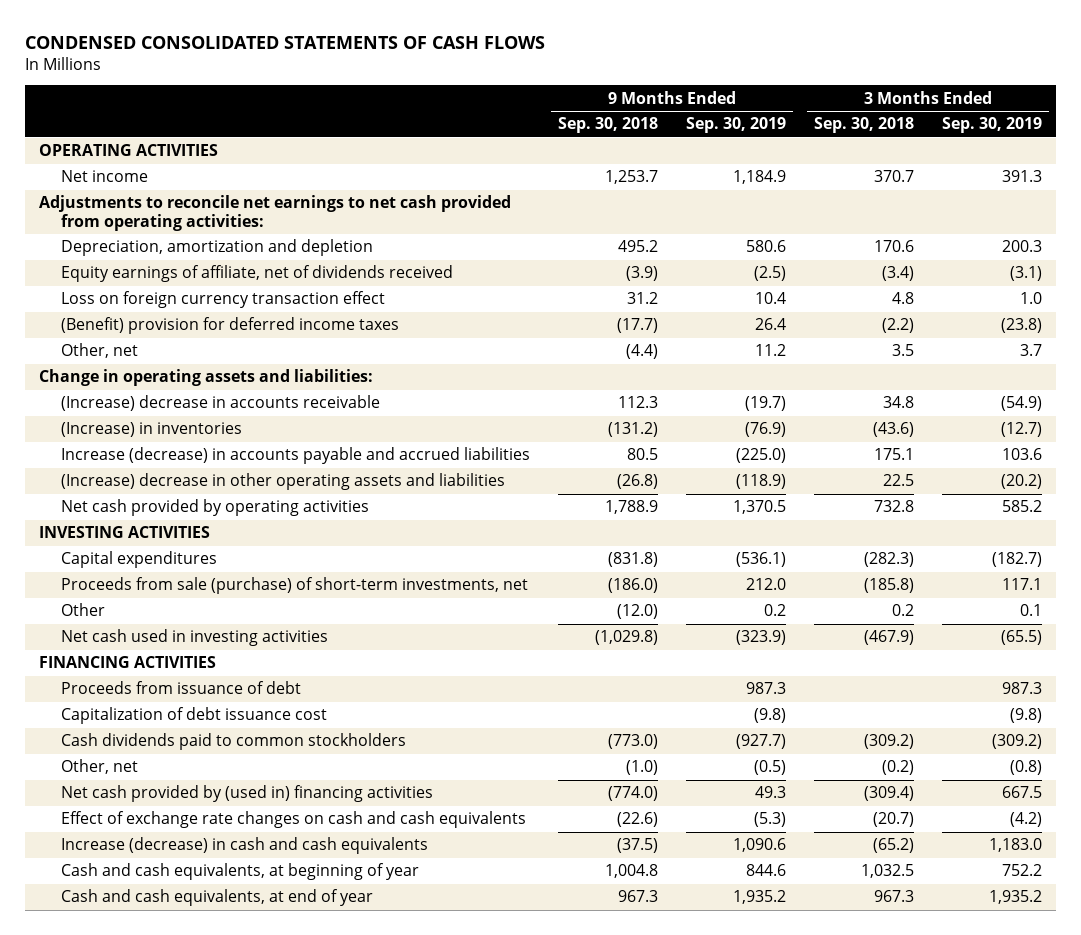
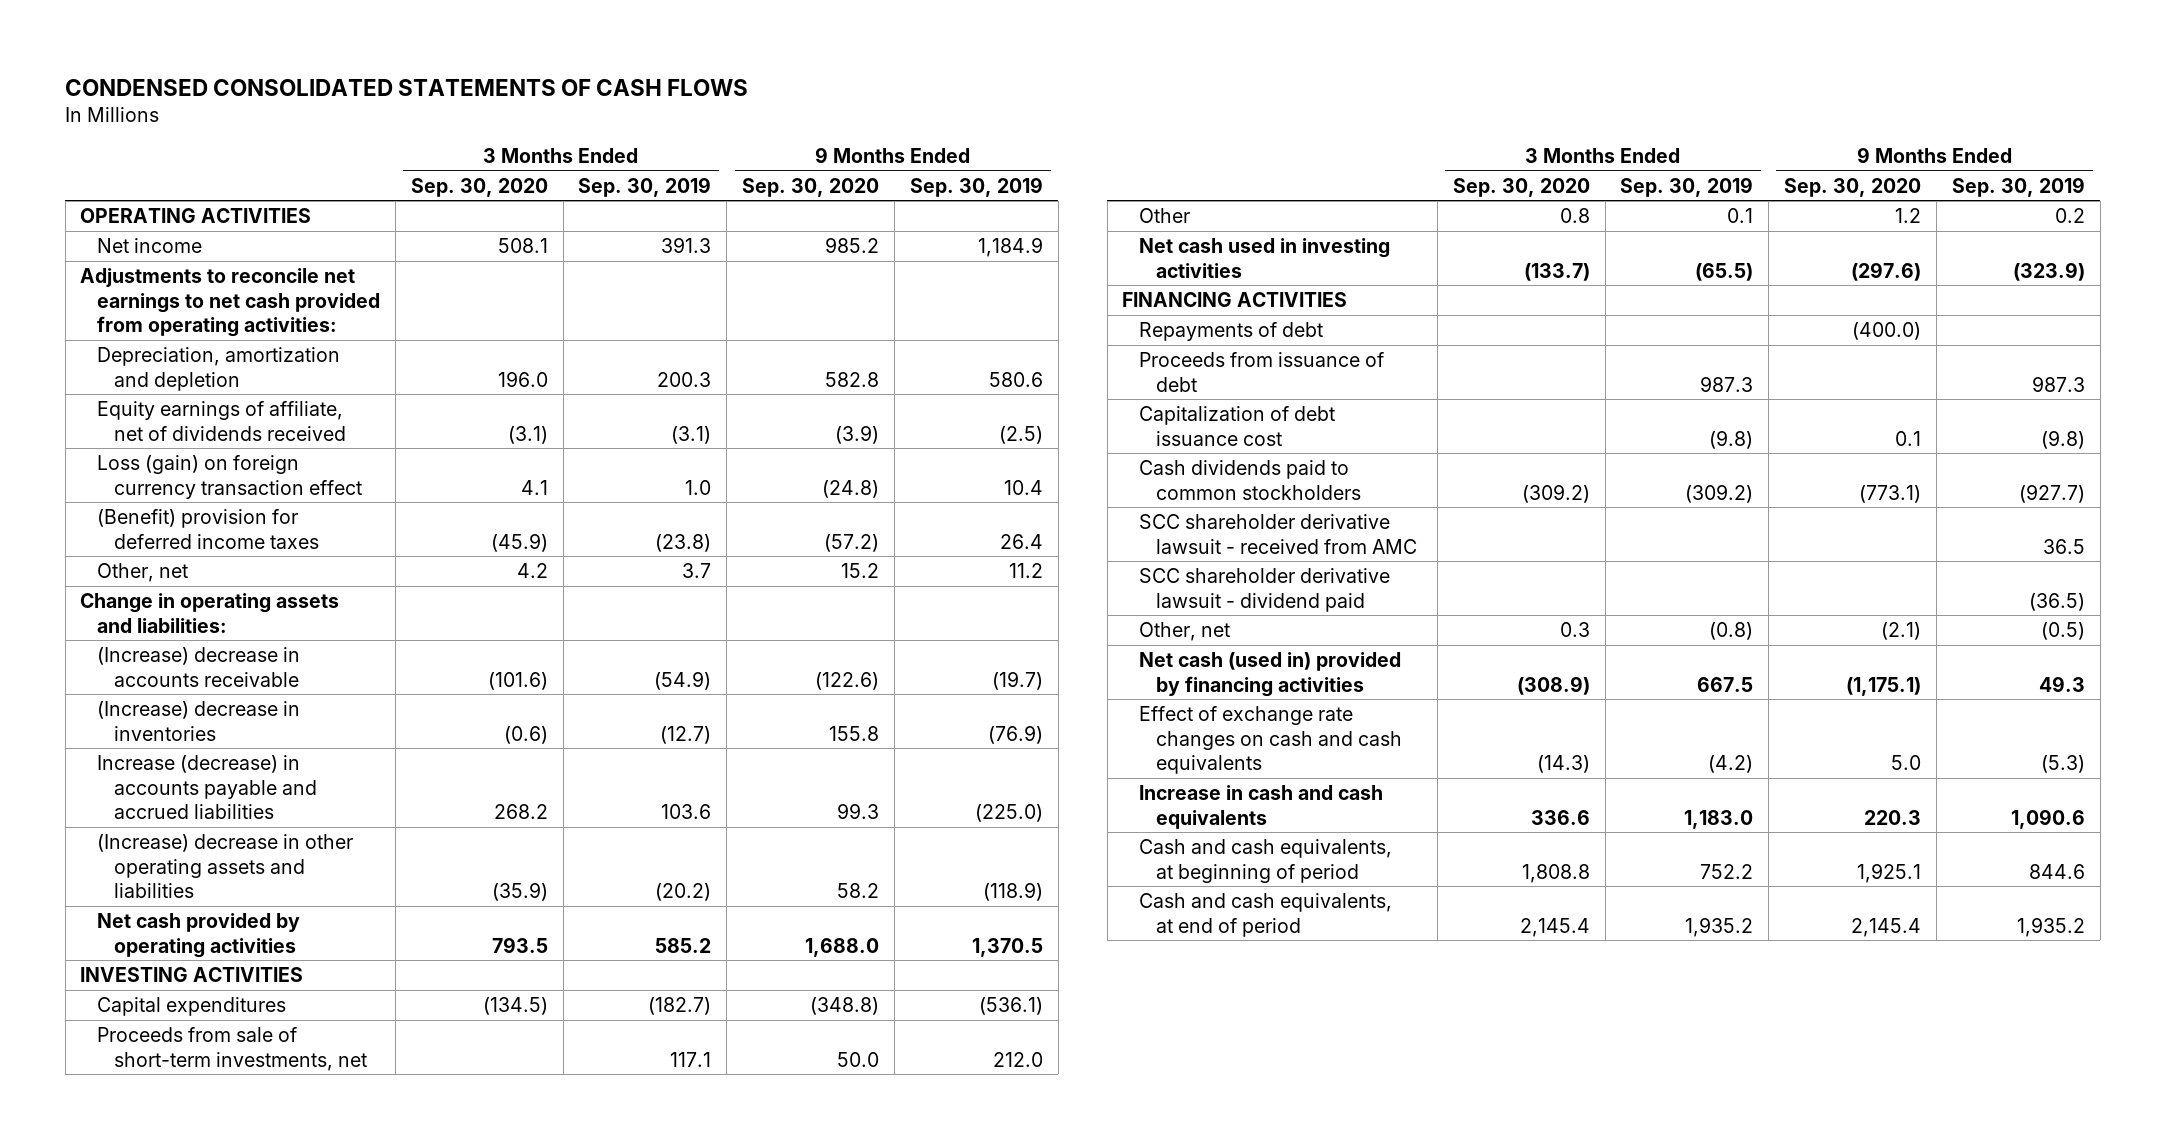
- | 9 Months Ended Sep. 30, 2018 | 9 Months Ended Sep. 30, 2019 | 3 Months Ended Sep. 30, 2018 | 3 Months Ended Sep. 30, 2019
+ | 3 Months Ended Sep. 30, 2020 | 3 Months Ended Sep. 30, 2019 | 9 Months Ended Sep. 30, 2020 | 9 Months Ended Sep. 30, 2019
- Loss on foreign currency transaction effect | 31.2 | 10.4 | 4.8 | 1.0
+ Loss (gain) on foreign currency transaction effect | 4.1 | 1.0 | (24.8) | 10.4
- (Increase) in inventories | (131.2) | (76.9) | (43.6) | (12.7)
+ (Increase) decrease in inventories | (0.6) | (12.7) | 155.8 | (76.9)
- Proceeds from sale (purchase) of short-term investments, net | (186.0) | 212.0 | (185.8) | 117.1
+ Proceeds from sale of short-term investments, net | | 117.1 | 50.0 | 212.0
+ Repayments of debt | | | (400.0) |
+ SCC shareholder derivative lawsuit - received from AMC | | | | 36.5
+ SCC shareholder derivative lawsuit - dividend paid | | | | (36.5)
- Net cash provided by (used in) financing activities | (774.0) | 49.3 | (309.4) | 667.5
+ Net cash (used in) provided by financing activities | (308.9) | 667.5 | (1,175.1) | 49.3
- Increase (decrease) in cash and cash equivalents | (37.5) | 1,090.6 | (65.2) | 1,183.0
- Cash and cash equivalents, at beginning of year | 1,004.8 | 844.6 | 1,032.5 | 752.2
- Cash and cash equivalents, at end of year | 967.3 | 1,935.2 | 967.3 | 1,935.2
+ Increase in cash and cash equivalents | 336.6 | 1,183.0 | 220.3 | 1,090.6
+ Cash and cash equivalents, at beginning of period | 1,808.8 | 752.2 | 1,925.1 | 844.6
+ Cash and cash equivalents, at end of period | 2,145.4 | 1,935.2 | 2,145.4 | 1,935.2

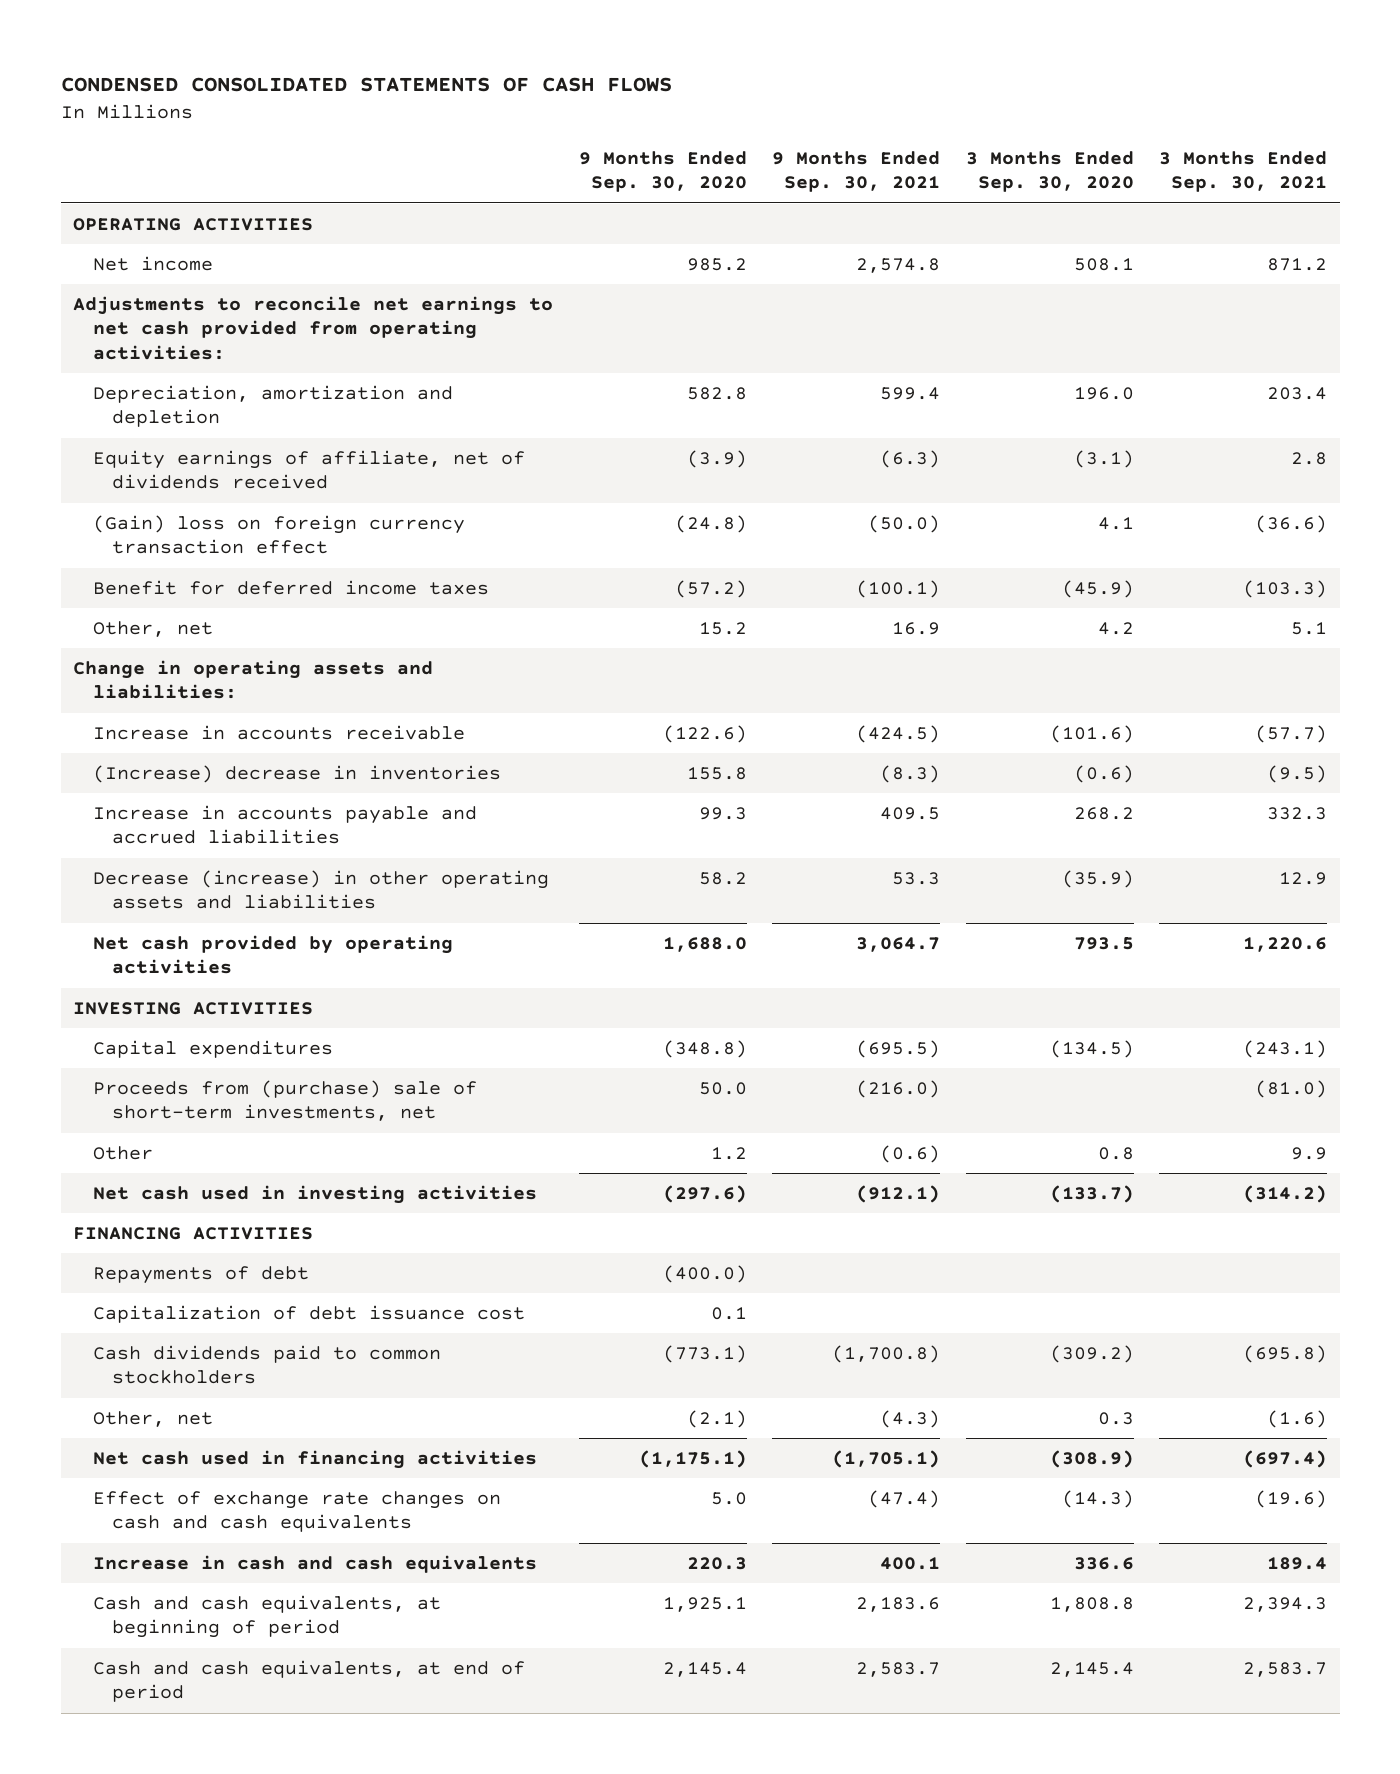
- | 3 Months Ended Sep. 30, 2020 | 3 Months Ended Sep. 30, 2019 | 9 Months Ended Sep. 30, 2020 | 9 Months Ended Sep. 30, 2019
+ | 9 Months Ended Sep. 30, 2020 | 9 Months Ended Sep. 30, 2021 | 3 Months Ended Sep. 30, 2020 | 3 Months Ended Sep. 30, 2021
- Loss (gain) on foreign currency transaction effect | 4.1 | 1.0 | (24.8) | 10.4
- (Benefit) provision for deferred income taxes | (45.9) | (23.8) | (57.2) | 26.4
+ (Gain) loss on foreign currency transaction effect | (24.8) | (50.0) | 4.1 | (36.6)
+ Benefit for deferred income taxes | (57.2) | (100.1) | (45.9) | (103.3)
- (Increase) decrease in accounts receivable | (101.6) | (54.9) | (122.6) | (19.7)
+ Increase in accounts receivable | (122.6) | (424.5) | (101.6) | (57.7)
- Increase (decrease) in accounts payable and accrued liabilities | 268.2 | 103.6 | 99.3 | (225.0)
- (Increase) decrease in other operating assets and liabilities | (35.9) | (20.2) | 58.2 | (118.9)
+ Increase in accounts payable and accrued liabilities | 99.3 | 409.5 | 268.2 | 332.3
+ Decrease (increase) in other operating assets and liabilities | 58.2 | 53.3 | (35.9) | 12.9
- Proceeds from sale of short-term investments, net | | 117.1 | 50.0 | 212.0
+ Proceeds from (purchase) sale of short-term investments, net | 50.0 | (216.0) | | (81.0)
- Proceeds from issuance of debt | | 987.3 | | 987.3
- SCC shareholder derivative lawsuit - received from AMC | | | | 36.5
- SCC shareholder derivative lawsuit - dividend paid | | | | (36.5)
- Net cash (used in) provided by financing activities | (308.9) | 667.5 | (1,175.1) | 49.3
+ Net cash used in financing activities | (1,175.1) | (1,705.1) | (308.9) | (697.4)

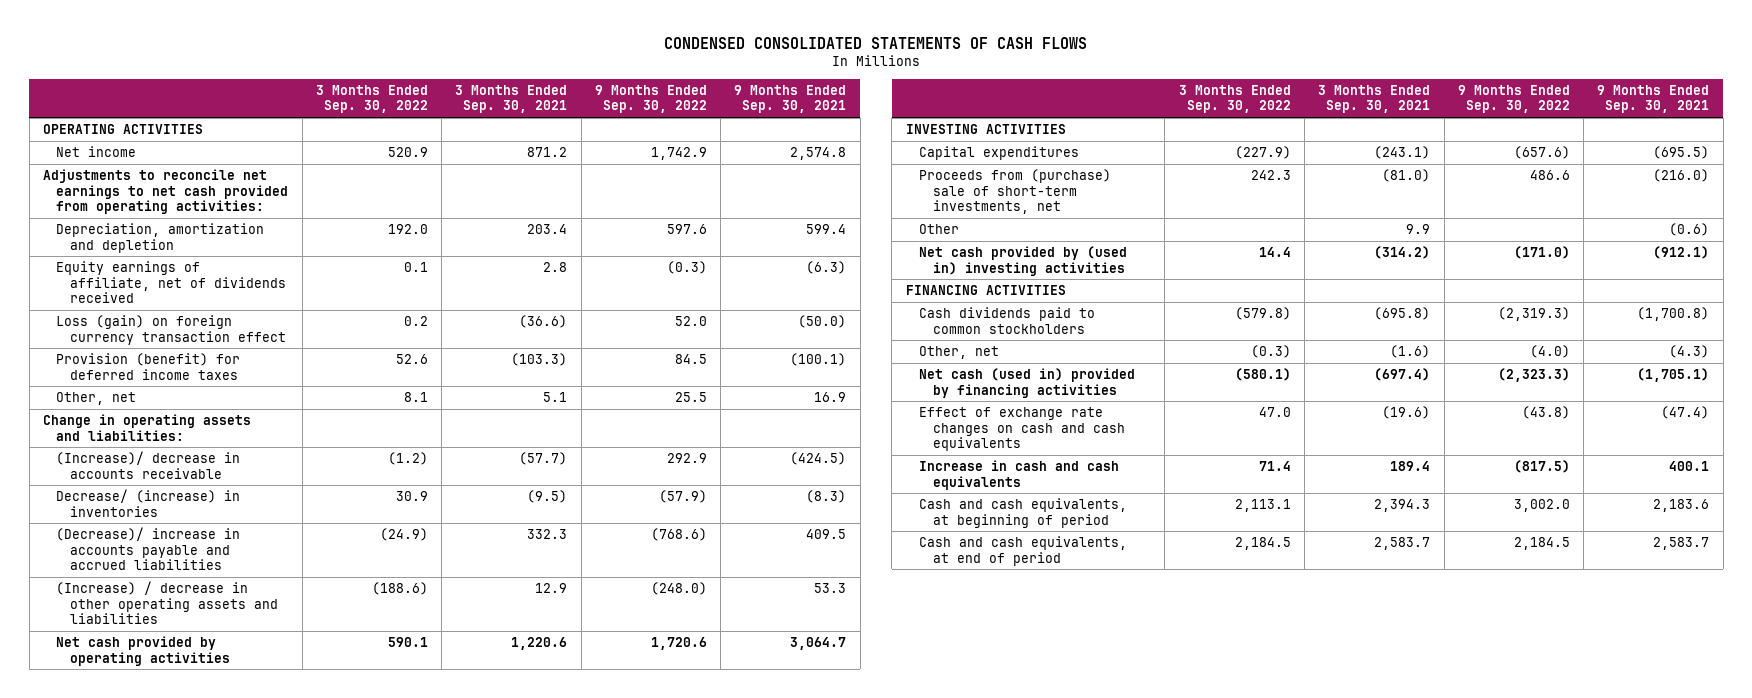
- | 9 Months Ended Sep. 30, 2020 | 9 Months Ended Sep. 30, 2021 | 3 Months Ended Sep. 30, 2020 | 3 Months Ended Sep. 30, 2021
+ | 3 Months Ended Sep. 30, 2022 | 3 Months Ended Sep. 30, 2021 | 9 Months Ended Sep. 30, 2022 | 9 Months Ended Sep. 30, 2021
- (Gain) loss on foreign currency transaction effect | (24.8) | (50.0) | 4.1 | (36.6)
- Benefit for deferred income taxes | (57.2) | (100.1) | (45.9) | (103.3)
+ Loss (gain) on foreign currency transaction effect | 0.2 | (36.6) | 52.0 | (50.0)
+ Provision (benefit) for deferred income taxes | 52.6 | (103.3) | 84.5 | (100.1)
- Increase in accounts receivable | (122.6) | (424.5) | (101.6) | (57.7)
- (Increase) decrease in inventories | 155.8 | (8.3) | (0.6) | (9.5)
- Increase in accounts payable and accrued liabilities | 99.3 | 409.5 | 268.2 | 332.3
- Decrease (increase) in other operating assets and liabilities | 58.2 | 53.3 | (35.9) | 12.9
+ (Increase)/ decrease in accounts receivable | (1.2) | (57.7) | 292.9 | (424.5)
+ Decrease/ (increase) in inventories | 30.9 | (9.5) | (57.9) | (8.3)
+ (Decrease)/ increase in accounts payable and accrued liabilities | (24.9) | 332.3 | (768.6) | 409.5
+ (Increase) / decrease in other operating assets and liabilities | (188.6) | 12.9 | (248.0) | 53.3
- Net cash used in investing activities | (297.6) | (912.1) | (133.7) | (314.2)
+ Net cash provided by (used in) investing activities | 14.4 | (314.2) | (171.0) | (912.1)
- Repayments of debt | (400.0) | | |
- Capitalization of debt issuance cost | 0.1 | | |
- Net cash used in financing activities | (1,175.1) | (1,705.1) | (308.9) | (697.4)
+ Net cash (used in) provided by financing activities | (580.1) | (697.4) | (2,323.3) | (1,705.1)

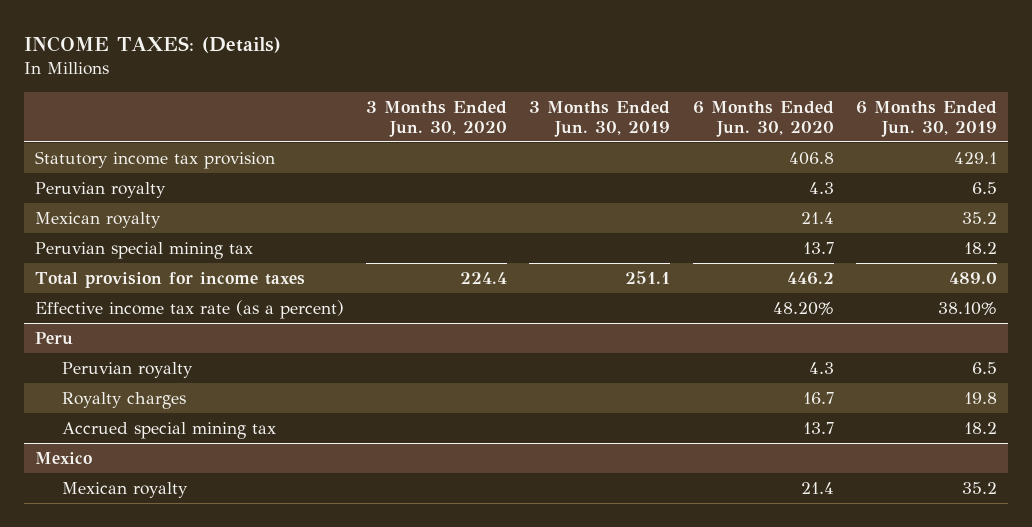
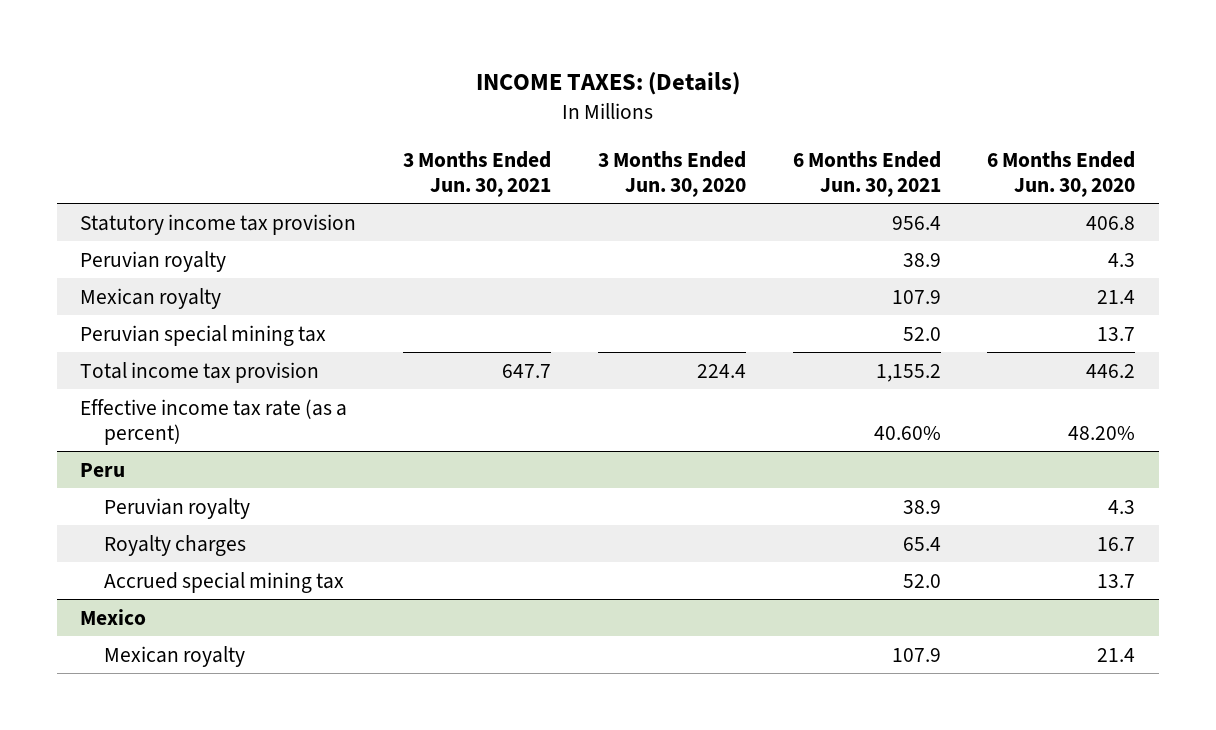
- | 3 Months Ended Jun. 30, 2020 | 3 Months Ended Jun. 30, 2019 | 6 Months Ended Jun. 30, 2020 | 6 Months Ended Jun. 30, 2019
+ | 3 Months Ended Jun. 30, 2021 | 3 Months Ended Jun. 30, 2020 | 6 Months Ended Jun. 30, 2021 | 6 Months Ended Jun. 30, 2020
- Total provision for income taxes | 224.4 | 251.1 | 446.2 | 489.0
+ Total income tax provision | 647.7 | 224.4 | 1,155.2 | 446.2

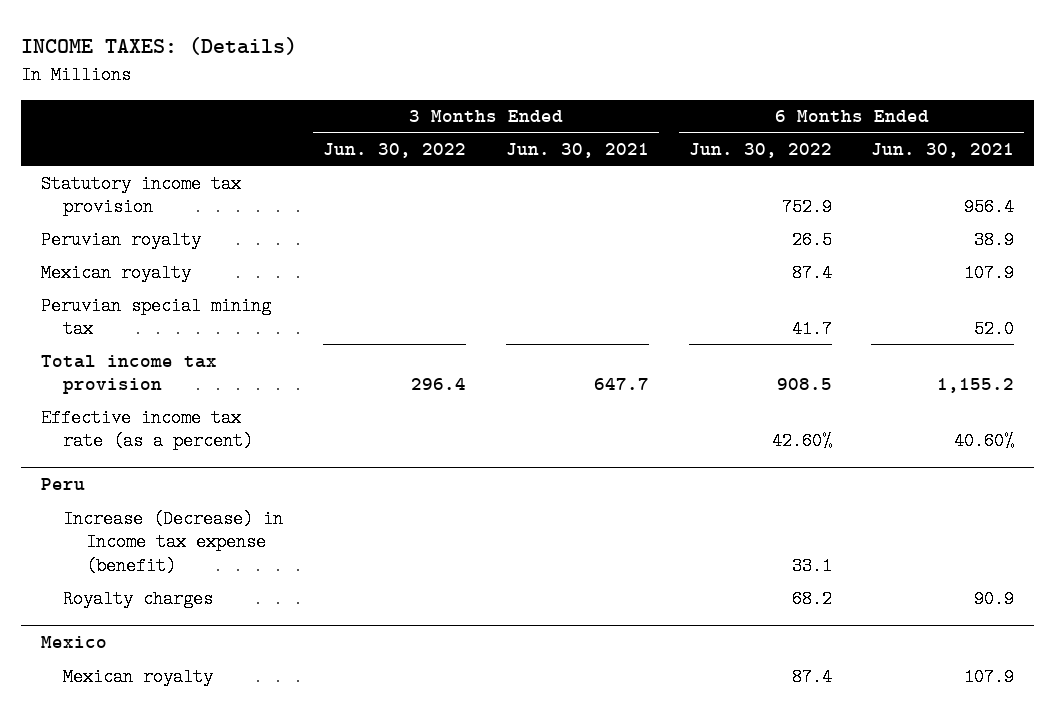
- | 3 Months Ended Jun. 30, 2021 | 3 Months Ended Jun. 30, 2020 | 6 Months Ended Jun. 30, 2021 | 6 Months Ended Jun. 30, 2020
+ | 3 Months Ended Jun. 30, 2022 | 3 Months Ended Jun. 30, 2021 | 6 Months Ended Jun. 30, 2022 | 6 Months Ended Jun. 30, 2021
@ Peru
- Peruvian royalty | | | 38.9 | 4.3
- Royalty charges | | | 65.4 | 16.7
- Accrued special mining tax | | | 52.0 | 13.7
+ Increase (Decrease) in Income tax expense (benefit) | | | 33.1 |
+ Royalty charges | | | 68.2 | 90.9

